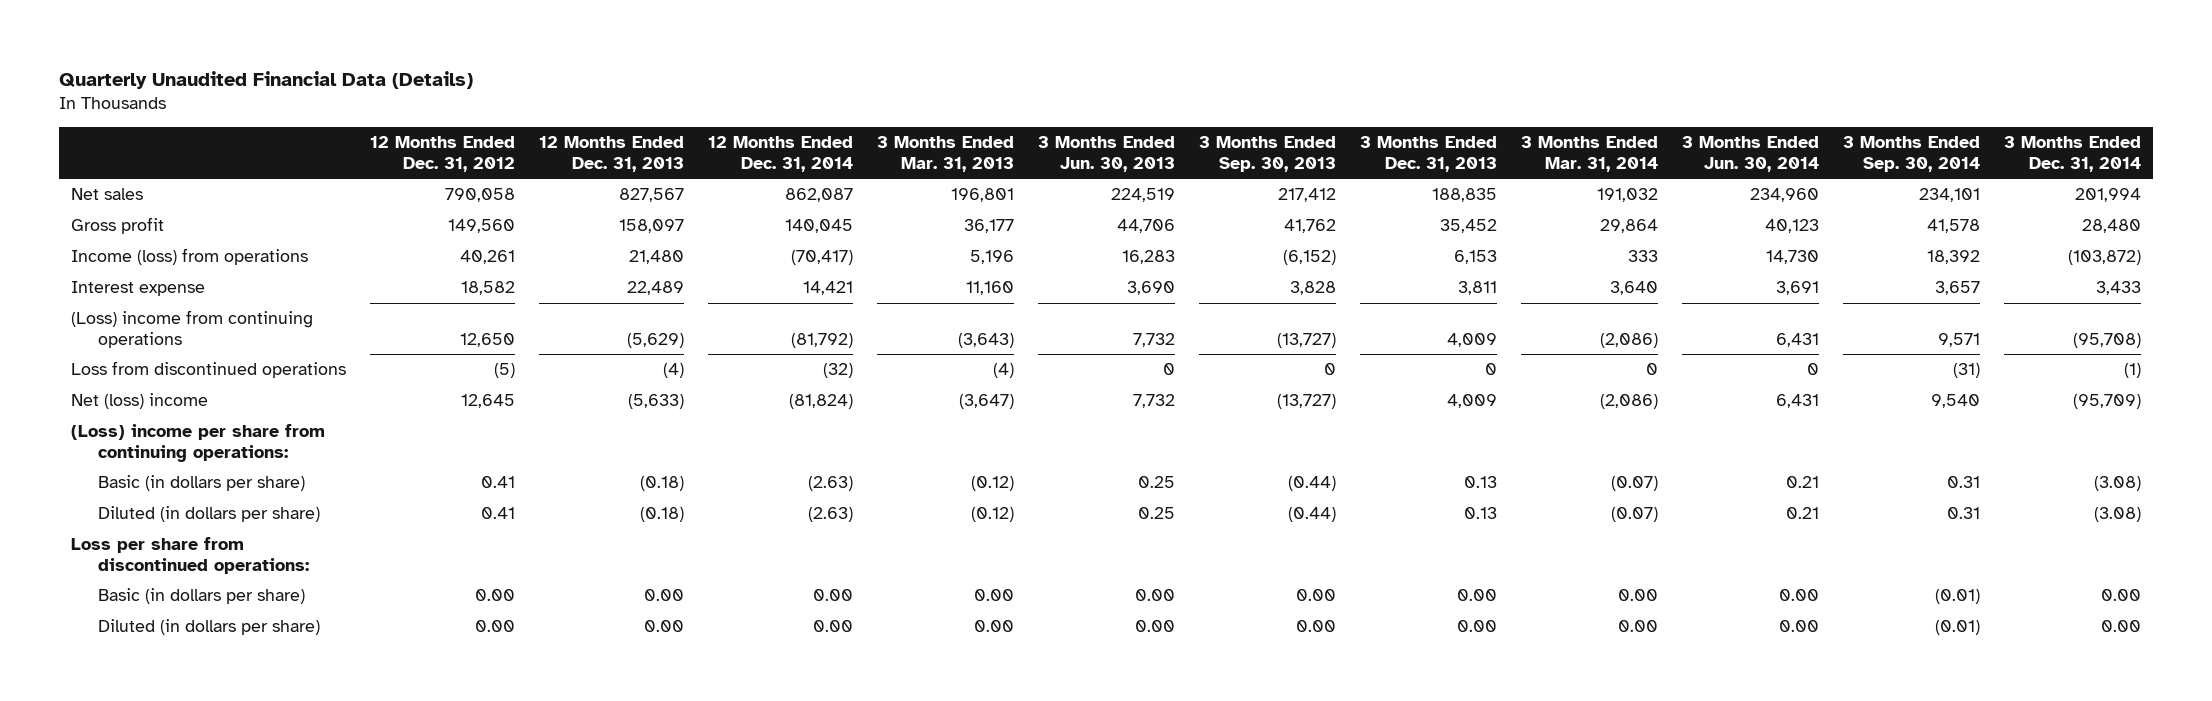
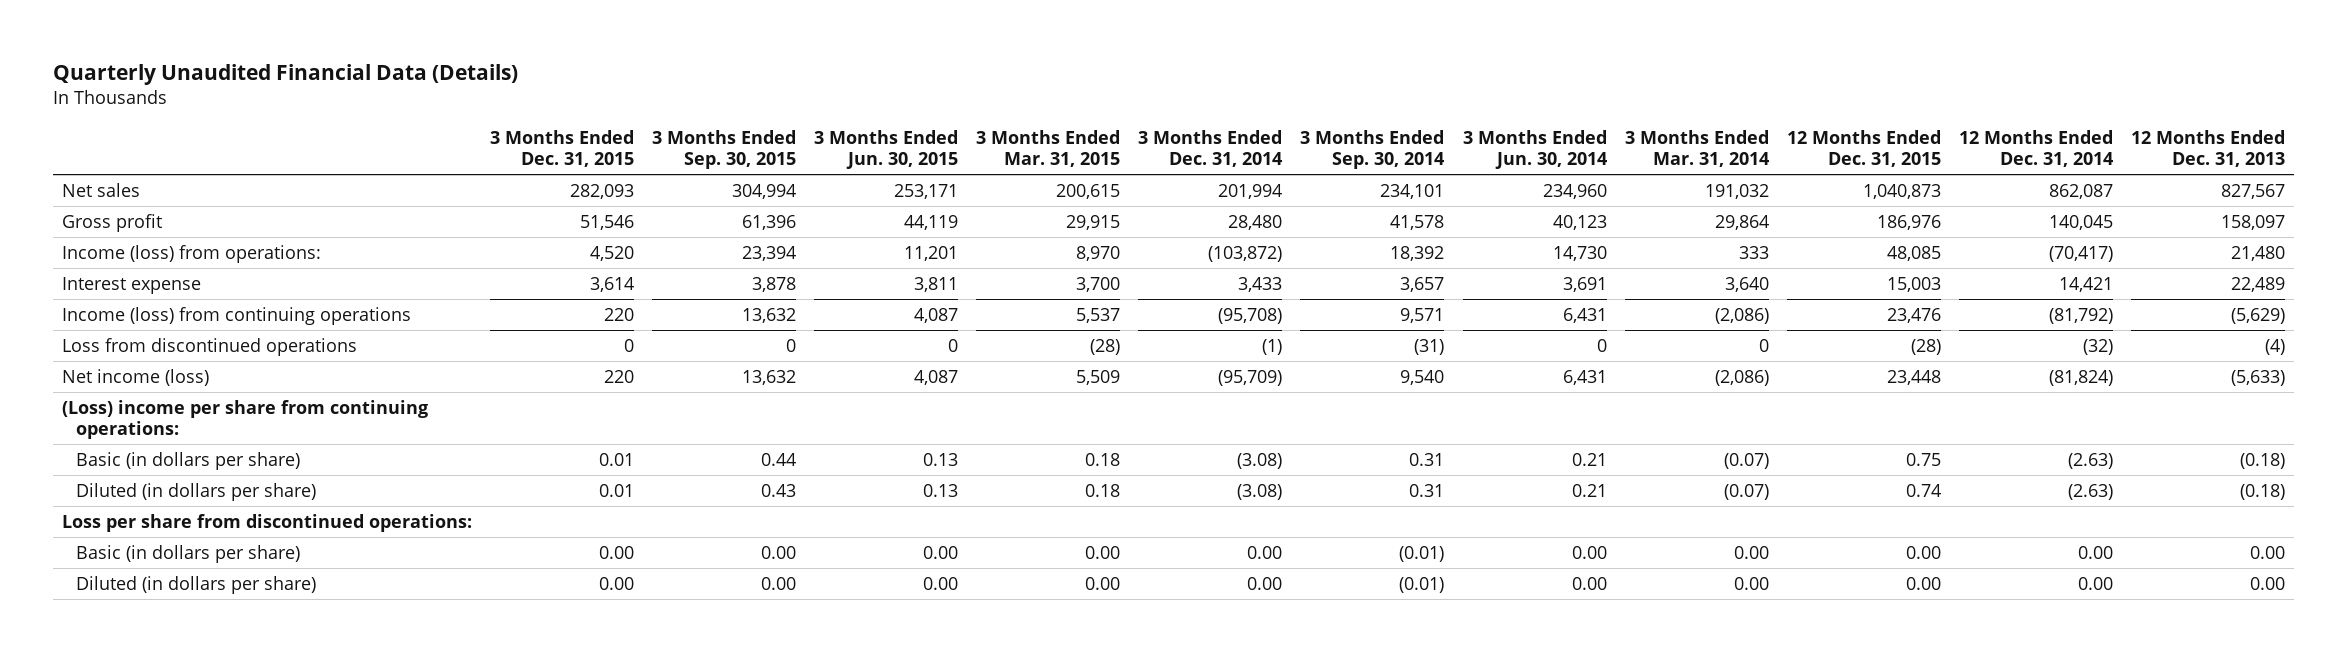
- | 12 Months Ended Dec. 31, 2012 | 12 Months Ended Dec. 31, 2013 | 12 Months Ended Dec. 31, 2014 | 3 Months Ended Mar. 31, 2013 | 3 Months Ended Jun. 30, 2013 | 3 Months Ended Sep. 30, 2013 | 3 Months Ended Dec. 31, 2013 | 3 Months Ended Mar. 31, 2014 | 3 Months Ended Jun. 30, 2014 | 3 Months Ended Sep. 30, 2014 | 3 Months Ended Dec. 31, 2014
+ | 3 Months Ended Dec. 31, 2015 | 3 Months Ended Sep. 30, 2015 | 3 Months Ended Jun. 30, 2015 | 3 Months Ended Mar. 31, 2015 | 3 Months Ended Dec. 31, 2014 | 3 Months Ended Sep. 30, 2014 | 3 Months Ended Jun. 30, 2014 | 3 Months Ended Mar. 31, 2014 | 12 Months Ended Dec. 31, 2015 | 12 Months Ended Dec. 31, 2014 | 12 Months Ended Dec. 31, 2013
- Income (loss) from operations | 40,261 | 21,480 | (70,417) | 5,196 | 16,283 | (6,152) | 6,153 | 333 | 14,730 | 18,392 | (103,872)
+ Income (loss) from operations: | 4,520 | 23,394 | 11,201 | 8,970 | (103,872) | 18,392 | 14,730 | 333 | 48,085 | (70,417) | 21,480
- (Loss) income from continuing operations | 12,650 | (5,629) | (81,792) | (3,643) | 7,732 | (13,727) | 4,009 | (2,086) | 6,431 | 9,571 | (95,708)
+ Income (loss) from continuing operations | 220 | 13,632 | 4,087 | 5,537 | (95,708) | 9,571 | 6,431 | (2,086) | 23,476 | (81,792) | (5,629)
- Net (loss) income | 12,645 | (5,633) | (81,824) | (3,647) | 7,732 | (13,727) | 4,009 | (2,086) | 6,431 | 9,540 | (95,709)
+ Net income (loss) | 220 | 13,632 | 4,087 | 5,509 | (95,709) | 9,540 | 6,431 | (2,086) | 23,448 | (81,824) | (5,633)

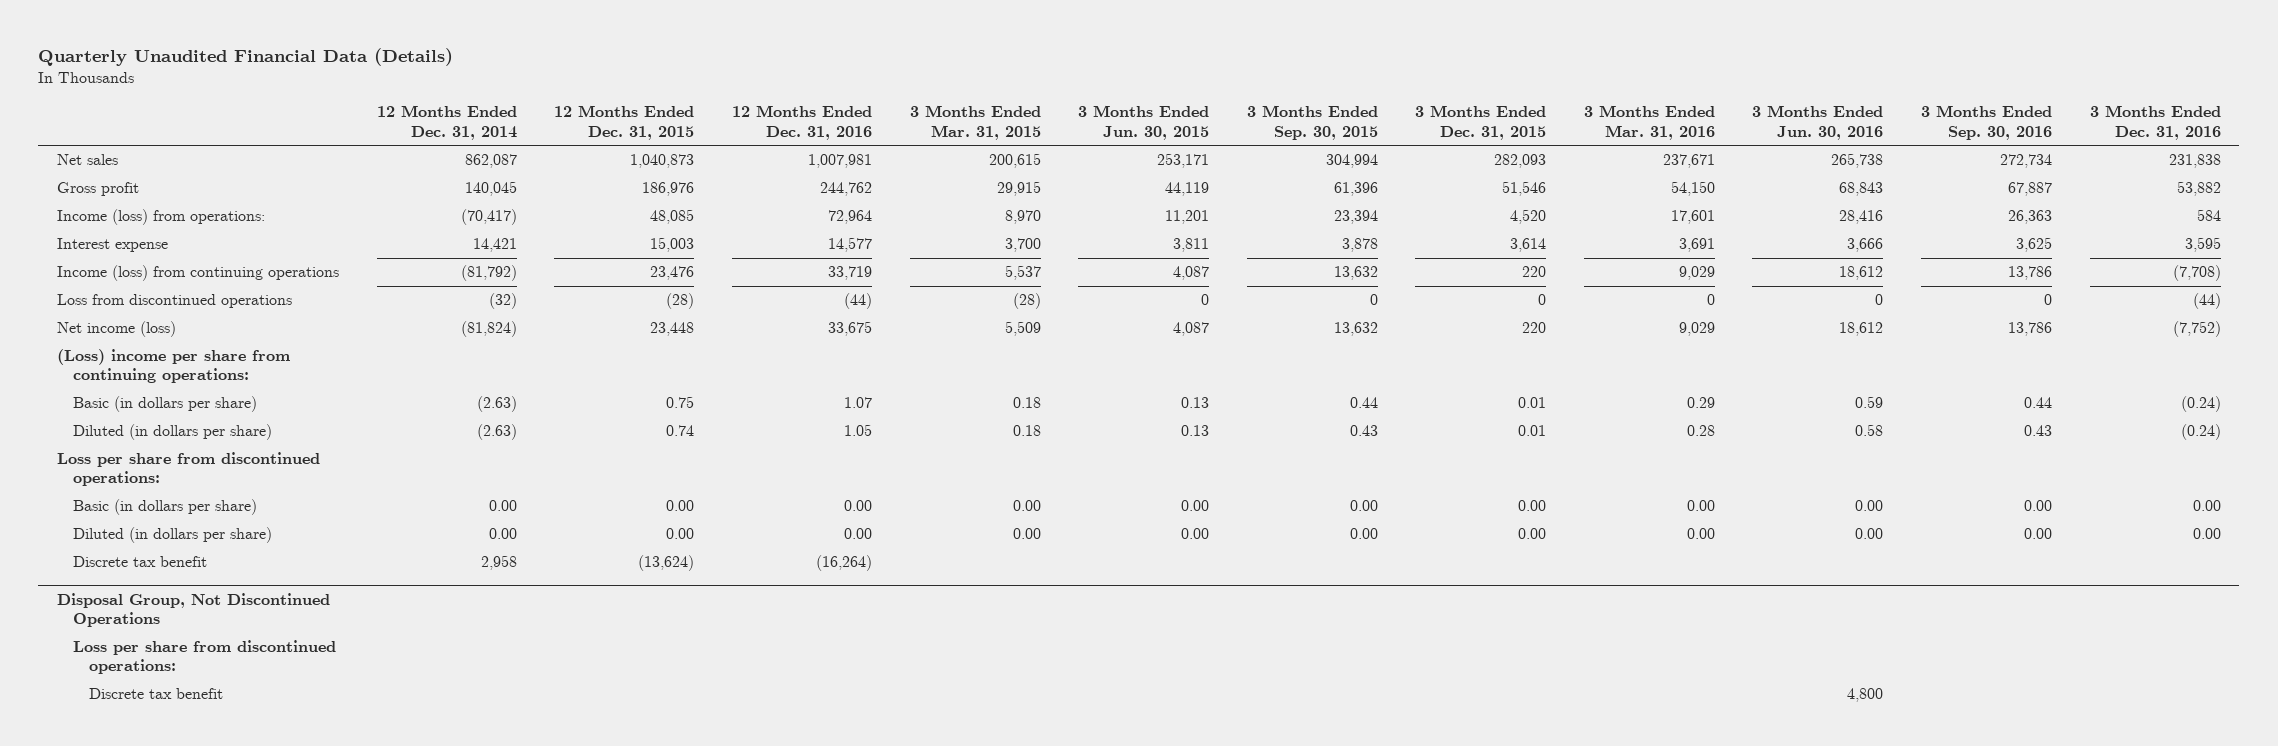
- | 3 Months Ended Dec. 31, 2015 | 3 Months Ended Sep. 30, 2015 | 3 Months Ended Jun. 30, 2015 | 3 Months Ended Mar. 31, 2015 | 3 Months Ended Dec. 31, 2014 | 3 Months Ended Sep. 30, 2014 | 3 Months Ended Jun. 30, 2014 | 3 Months Ended Mar. 31, 2014 | 12 Months Ended Dec. 31, 2015 | 12 Months Ended Dec. 31, 2014 | 12 Months Ended Dec. 31, 2013
+ | 12 Months Ended Dec. 31, 2014 | 12 Months Ended Dec. 31, 2015 | 12 Months Ended Dec. 31, 2016 | 3 Months Ended Mar. 31, 2015 | 3 Months Ended Jun. 30, 2015 | 3 Months Ended Sep. 30, 2015 | 3 Months Ended Dec. 31, 2015 | 3 Months Ended Mar. 31, 2016 | 3 Months Ended Jun. 30, 2016 | 3 Months Ended Sep. 30, 2016 | 3 Months Ended Dec. 31, 2016
+ Discrete tax benefit | 2,958 | (13,624) | (16,264) | | | | | | | |
+ Disposal Group, Not Discontinued Operations
+ Loss per share from discontinued operations:
+ Discrete tax benefit | | | | | | | | | 4,800 | |

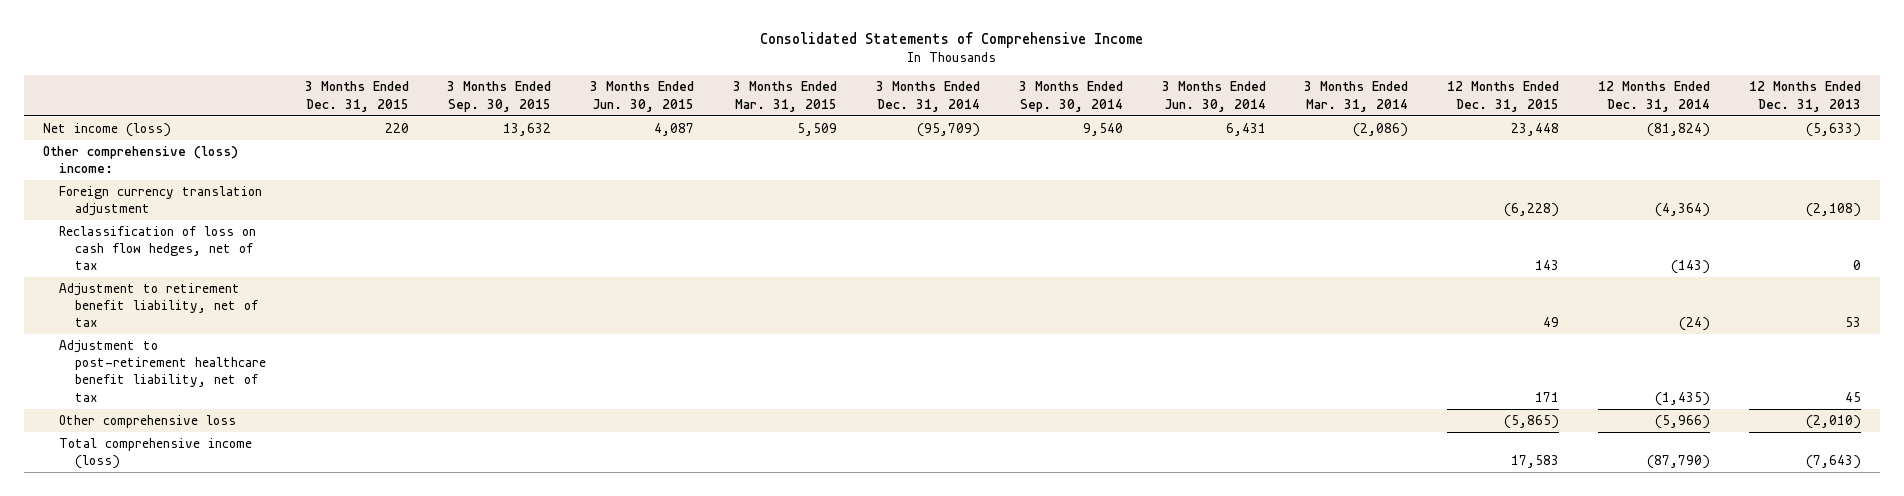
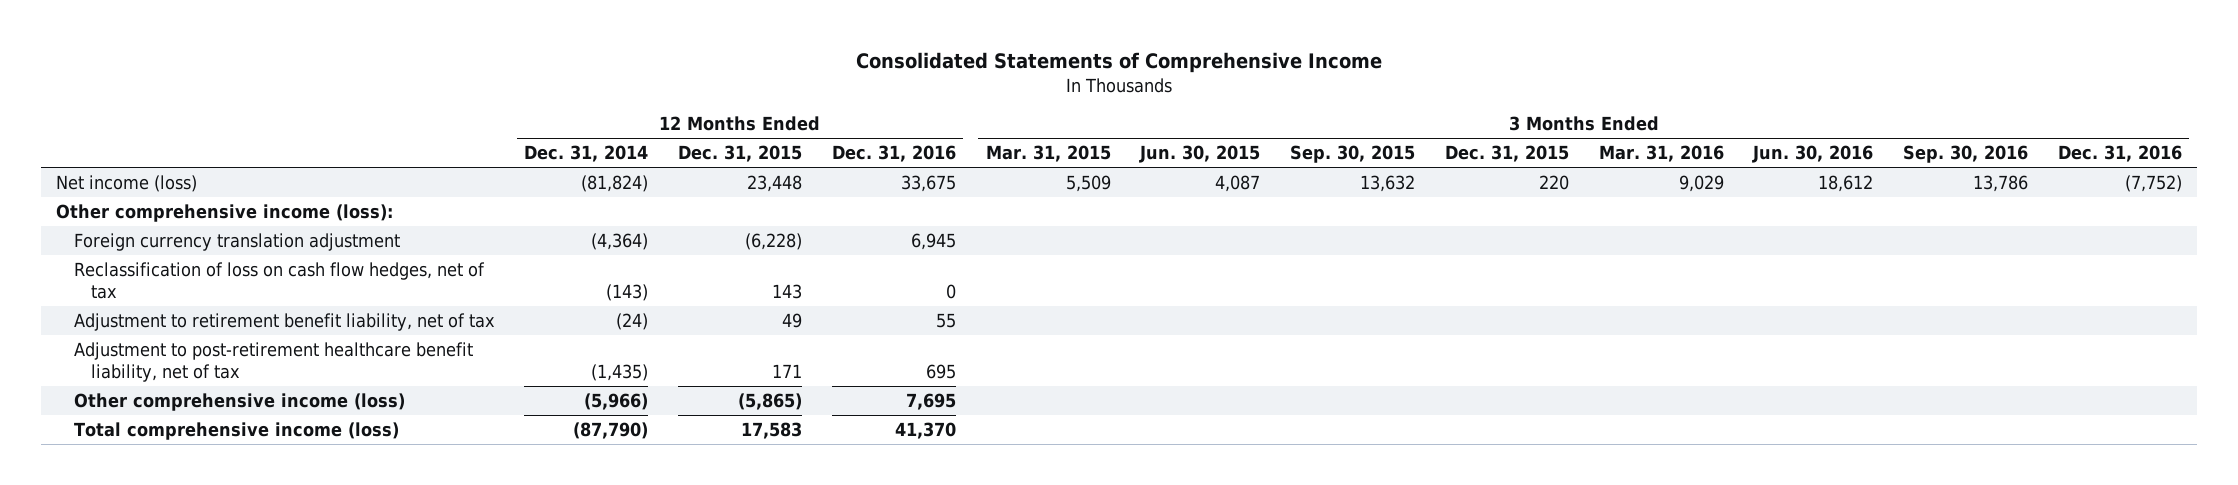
- | 3 Months Ended Dec. 31, 2015 | 3 Months Ended Sep. 30, 2015 | 3 Months Ended Jun. 30, 2015 | 3 Months Ended Mar. 31, 2015 | 3 Months Ended Dec. 31, 2014 | 3 Months Ended Sep. 30, 2014 | 3 Months Ended Jun. 30, 2014 | 3 Months Ended Mar. 31, 2014 | 12 Months Ended Dec. 31, 2015 | 12 Months Ended Dec. 31, 2014 | 12 Months Ended Dec. 31, 2013
+ | 12 Months Ended Dec. 31, 2014 | 12 Months Ended Dec. 31, 2015 | 12 Months Ended Dec. 31, 2016 | 3 Months Ended Mar. 31, 2015 | 3 Months Ended Jun. 30, 2015 | 3 Months Ended Sep. 30, 2015 | 3 Months Ended Dec. 31, 2015 | 3 Months Ended Mar. 31, 2016 | 3 Months Ended Jun. 30, 2016 | 3 Months Ended Sep. 30, 2016 | 3 Months Ended Dec. 31, 2016
- Other comprehensive (loss) income:
+ Other comprehensive income (loss):
- Other comprehensive loss | | | | | | | | | (5,865) | (5,966) | (2,010)
+ Other comprehensive income (loss) | (5,966) | (5,865) | 7,695 | | | | | | | |

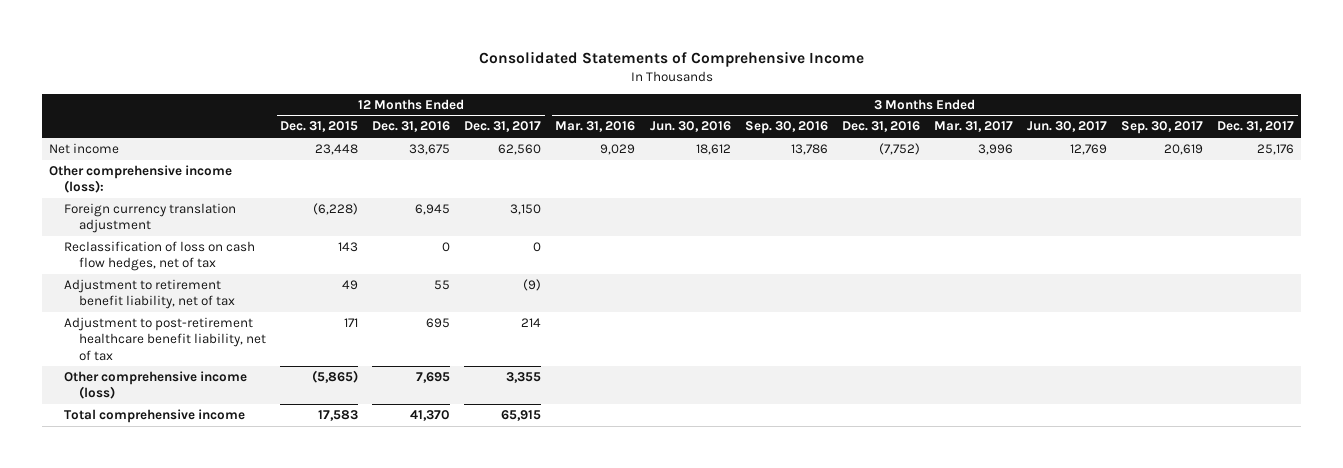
- | 12 Months Ended Dec. 31, 2014 | 12 Months Ended Dec. 31, 2015 | 12 Months Ended Dec. 31, 2016 | 3 Months Ended Mar. 31, 2015 | 3 Months Ended Jun. 30, 2015 | 3 Months Ended Sep. 30, 2015 | 3 Months Ended Dec. 31, 2015 | 3 Months Ended Mar. 31, 2016 | 3 Months Ended Jun. 30, 2016 | 3 Months Ended Sep. 30, 2016 | 3 Months Ended Dec. 31, 2016
+ | 12 Months Ended Dec. 31, 2015 | 12 Months Ended Dec. 31, 2016 | 12 Months Ended Dec. 31, 2017 | 3 Months Ended Mar. 31, 2016 | 3 Months Ended Jun. 30, 2016 | 3 Months Ended Sep. 30, 2016 | 3 Months Ended Dec. 31, 2016 | 3 Months Ended Mar. 31, 2017 | 3 Months Ended Jun. 30, 2017 | 3 Months Ended Sep. 30, 2017 | 3 Months Ended Dec. 31, 2017
- Net income (loss) | (81,824) | 23,448 | 33,675 | 5,509 | 4,087 | 13,632 | 220 | 9,029 | 18,612 | 13,786 | (7,752)
+ Net income | 23,448 | 33,675 | 62,560 | 9,029 | 18,612 | 13,786 | (7,752) | 3,996 | 12,769 | 20,619 | 25,176
- Total comprehensive income (loss) | (87,790) | 17,583 | 41,370 | | | | | | | |
+ Total comprehensive income | 17,583 | 41,370 | 65,915 | | | | | | | |

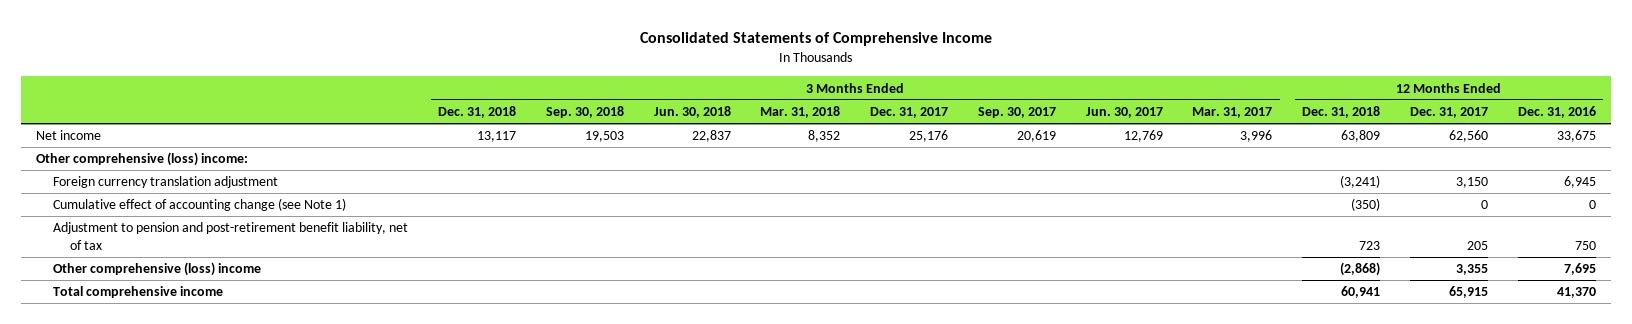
- | 12 Months Ended Dec. 31, 2015 | 12 Months Ended Dec. 31, 2016 | 12 Months Ended Dec. 31, 2017 | 3 Months Ended Mar. 31, 2016 | 3 Months Ended Jun. 30, 2016 | 3 Months Ended Sep. 30, 2016 | 3 Months Ended Dec. 31, 2016 | 3 Months Ended Mar. 31, 2017 | 3 Months Ended Jun. 30, 2017 | 3 Months Ended Sep. 30, 2017 | 3 Months Ended Dec. 31, 2017
+ | 3 Months Ended Dec. 31, 2018 | 3 Months Ended Sep. 30, 2018 | 3 Months Ended Jun. 30, 2018 | 3 Months Ended Mar. 31, 2018 | 3 Months Ended Dec. 31, 2017 | 3 Months Ended Sep. 30, 2017 | 3 Months Ended Jun. 30, 2017 | 3 Months Ended Mar. 31, 2017 | 12 Months Ended Dec. 31, 2018 | 12 Months Ended Dec. 31, 2017 | 12 Months Ended Dec. 31, 2016
- Other comprehensive income (loss):
+ Other comprehensive (loss) income:
- Reclassification of loss on cash flow hedges, net of tax | 143 | 0 | 0 | | | | | | | |
- Adjustment to retirement benefit liability, net of tax | 49 | 55 | (9) | | | | | | | |
- Adjustment to post-retirement healthcare benefit liability, net of tax | 171 | 695 | 214 | | | | | | | |
- Other comprehensive income (loss) | (5,865) | 7,695 | 3,355 | | | | | | | |
+ Cumulative effect of accounting change (see Note 1) | | | | | | | | | (350) | 0 | 0
+ Adjustment to pension and post-retirement benefit liability, net of tax | | | | | | | | | 723 | 205 | 750
+ Other comprehensive (loss) income | | | | | | | | | (2,868) | 3,355 | 7,695

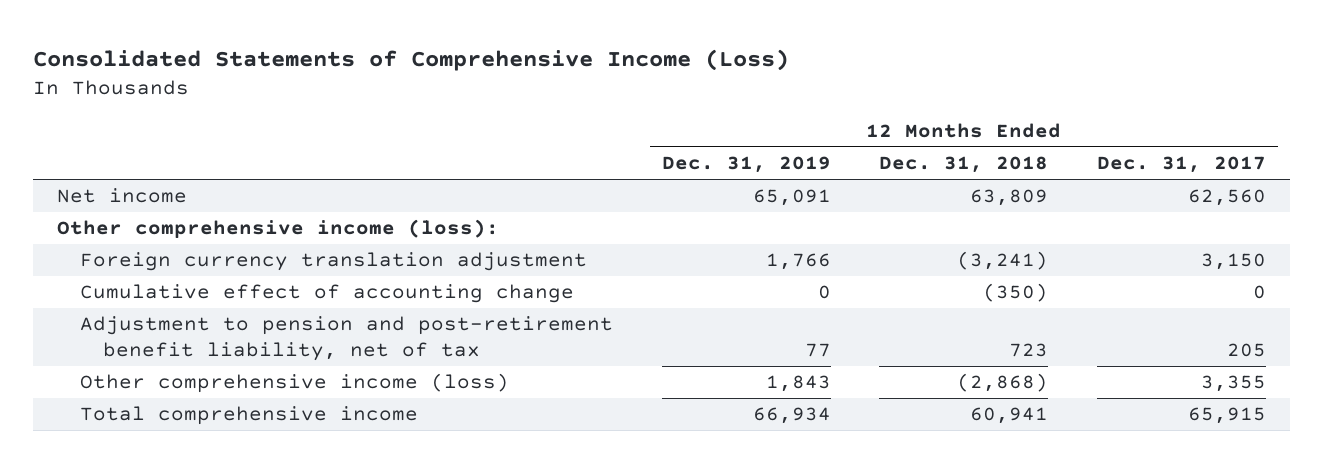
- Consolidated Statements of Comprehensive Income
+ Consolidated Statements of Comprehensive Income (Loss)
- | 3 Months Ended Dec. 31, 2018 | 3 Months Ended Sep. 30, 2018 | 3 Months Ended Jun. 30, 2018 | 3 Months Ended Mar. 31, 2018 | 3 Months Ended Dec. 31, 2017 | 3 Months Ended Sep. 30, 2017 | 3 Months Ended Jun. 30, 2017 | 3 Months Ended Mar. 31, 2017 | 12 Months Ended Dec. 31, 2018 | 12 Months Ended Dec. 31, 2017 | 12 Months Ended Dec. 31, 2016
+ | 12 Months Ended Dec. 31, 2019 | 12 Months Ended Dec. 31, 2018 | 12 Months Ended Dec. 31, 2017
- Other comprehensive (loss) income:
+ Other comprehensive income (loss):
- Cumulative effect of accounting change (see Note 1) | | | | | | | | | (350) | 0 | 0
+ Cumulative effect of accounting change | 0 | (350) | 0
- Other comprehensive (loss) income | | | | | | | | | (2,868) | 3,355 | 7,695
+ Other comprehensive income (loss) | 1,843 | (2,868) | 3,355

